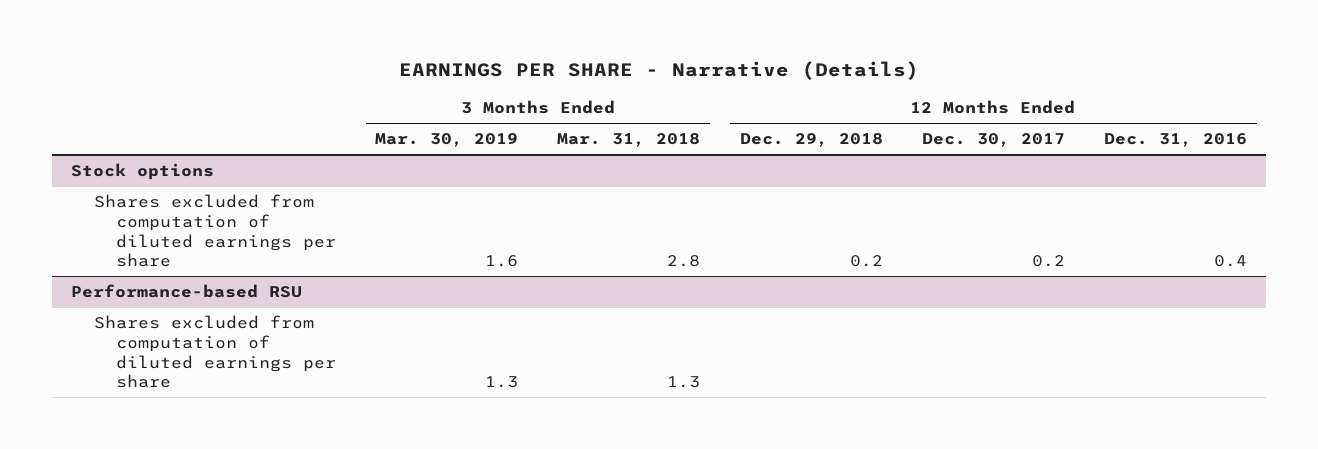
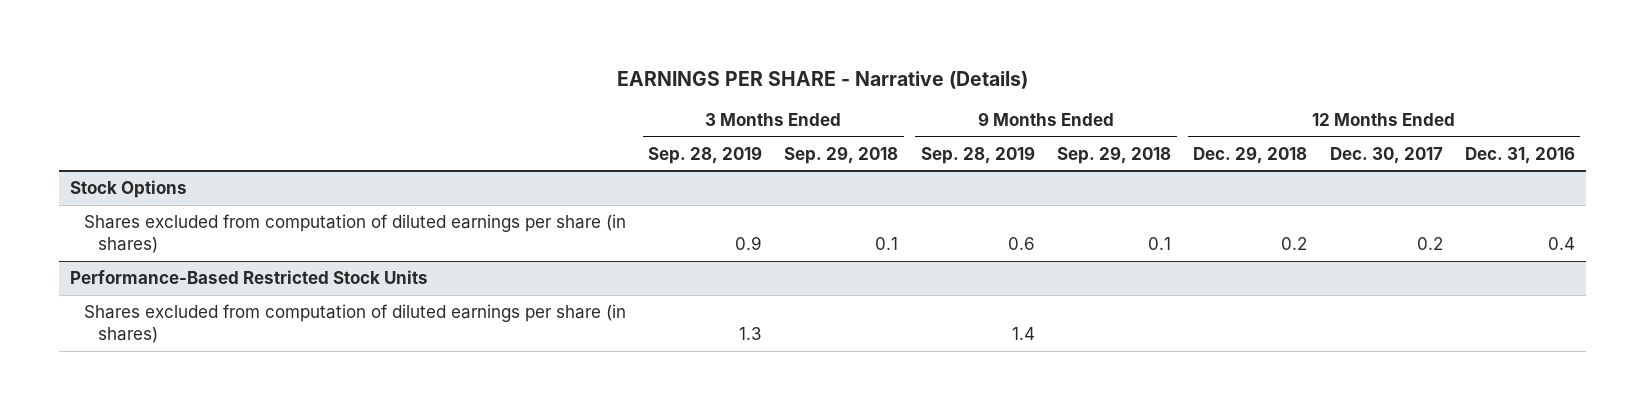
- | 3 Months Ended Mar. 30, 2019 | 3 Months Ended Mar. 31, 2018 | 12 Months Ended Dec. 29, 2018 | 12 Months Ended Dec. 30, 2017 | 12 Months Ended Dec. 31, 2016
+ | 3 Months Ended Sep. 28, 2019 | 3 Months Ended Sep. 29, 2018 | 9 Months Ended Sep. 28, 2019 | 9 Months Ended Sep. 29, 2018 | 12 Months Ended Dec. 29, 2018 | 12 Months Ended Dec. 30, 2017 | 12 Months Ended Dec. 31, 2016
- Stock options
- Shares excluded from computation of diluted earnings per share | 1.6 | 2.8 | 0.2 | 0.2 | 0.4
- Performance-based RSU
- Shares excluded from computation of diluted earnings per share | 1.3 | 1.3 | | |
+ Stock Options
+ Shares excluded from computation of diluted earnings per share (in shares) | 0.9 | 0.1 | 0.6 | 0.1 | 0.2 | 0.2 | 0.4
+ Performance-Based Restricted Stock Units
+ Shares excluded from computation of diluted earnings per share (in shares) | 1.3 | | 1.4 | | | |

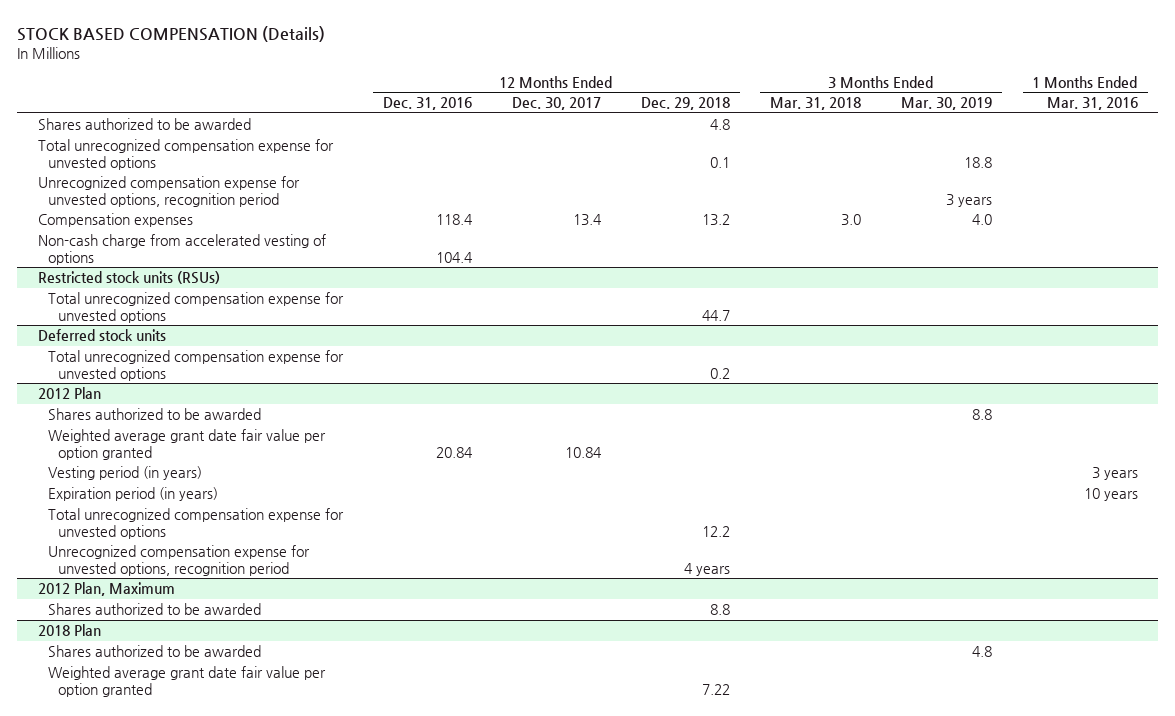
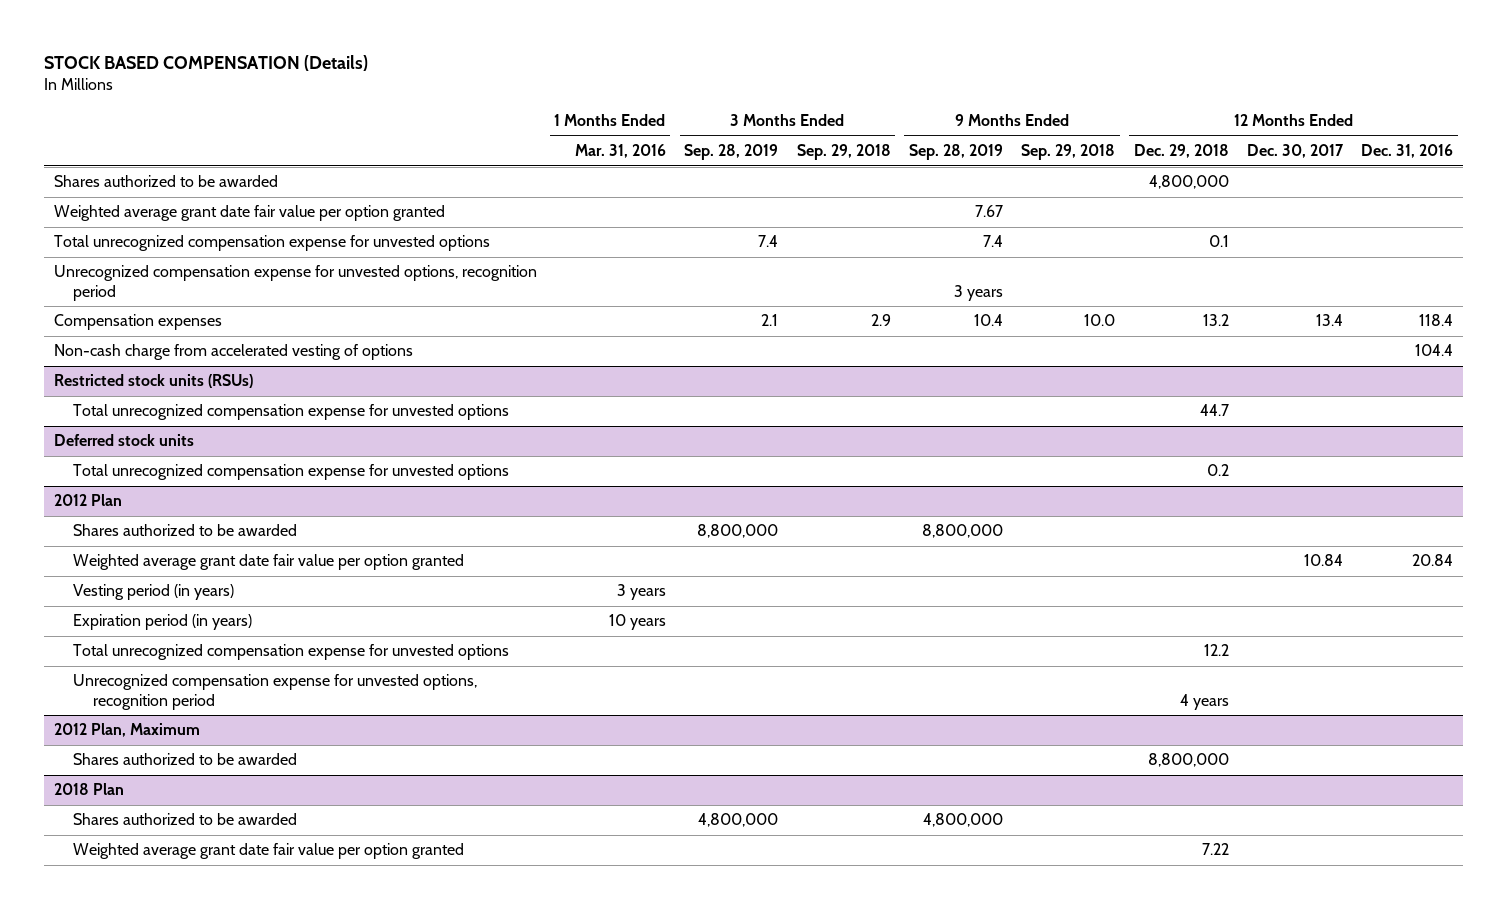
- | 12 Months Ended Dec. 31, 2016 | 12 Months Ended Dec. 30, 2017 | 12 Months Ended Dec. 29, 2018 | 3 Months Ended Mar. 31, 2018 | 3 Months Ended Mar. 30, 2019 | 1 Months Ended Mar. 31, 2016
+ | 1 Months Ended Mar. 31, 2016 | 3 Months Ended Sep. 28, 2019 | 3 Months Ended Sep. 29, 2018 | 9 Months Ended Sep. 28, 2019 | 9 Months Ended Sep. 29, 2018 | 12 Months Ended Dec. 29, 2018 | 12 Months Ended Dec. 30, 2017 | 12 Months Ended Dec. 31, 2016
- Shares authorized to be awarded | | | 4.8 | | |
+ Shares authorized to be awarded | | | | | | 4,800,000 | |
+ Weighted average grant date fair value per option granted | | | | 7.67 | | | |
@ 2012 Plan, Maximum
- Shares authorized to be awarded | | | 8.8 | | |
+ Shares authorized to be awarded | | | | | | 8,800,000 | |

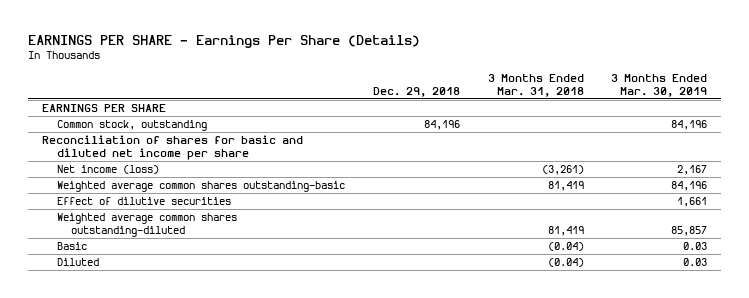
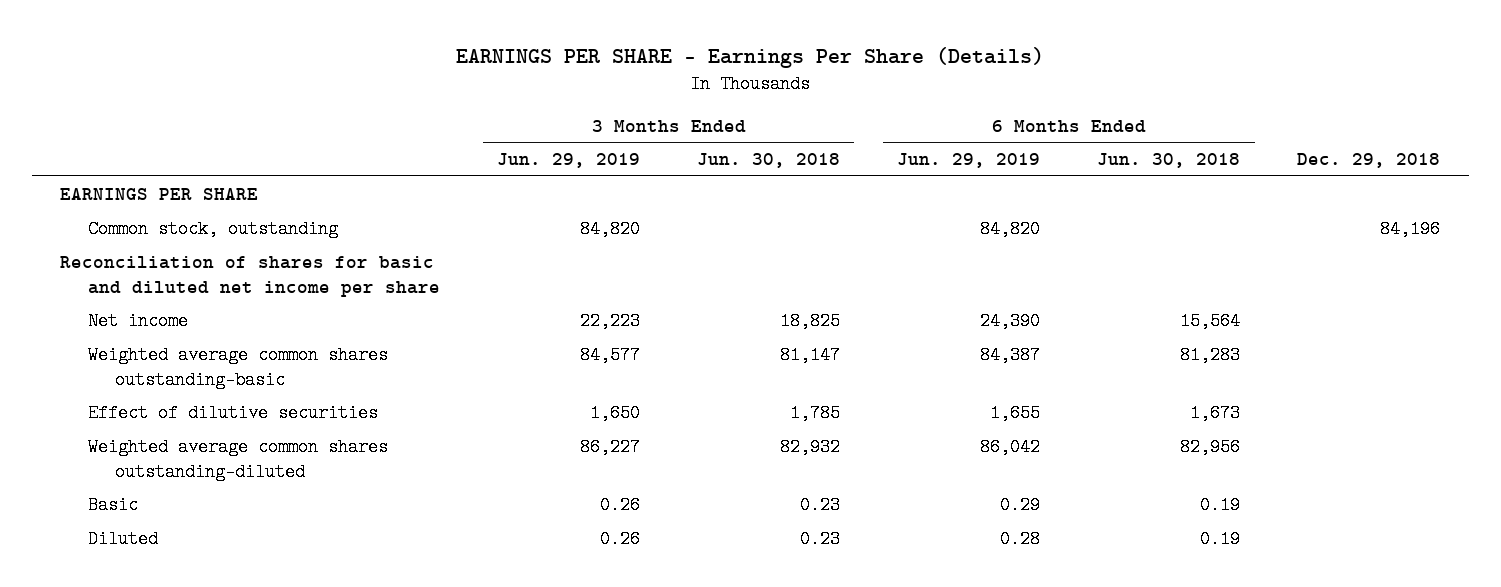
- | Dec. 29, 2018 | 3 Months Ended Mar. 31, 2018 | 3 Months Ended Mar. 30, 2019
+ | 3 Months Ended Jun. 29, 2019 | 3 Months Ended Jun. 30, 2018 | 6 Months Ended Jun. 29, 2019 | 6 Months Ended Jun. 30, 2018 | Dec. 29, 2018
- Net income (loss) | | (3,261) | 2,167
+ Net income | 22,223 | 18,825 | 24,390 | 15,564 |

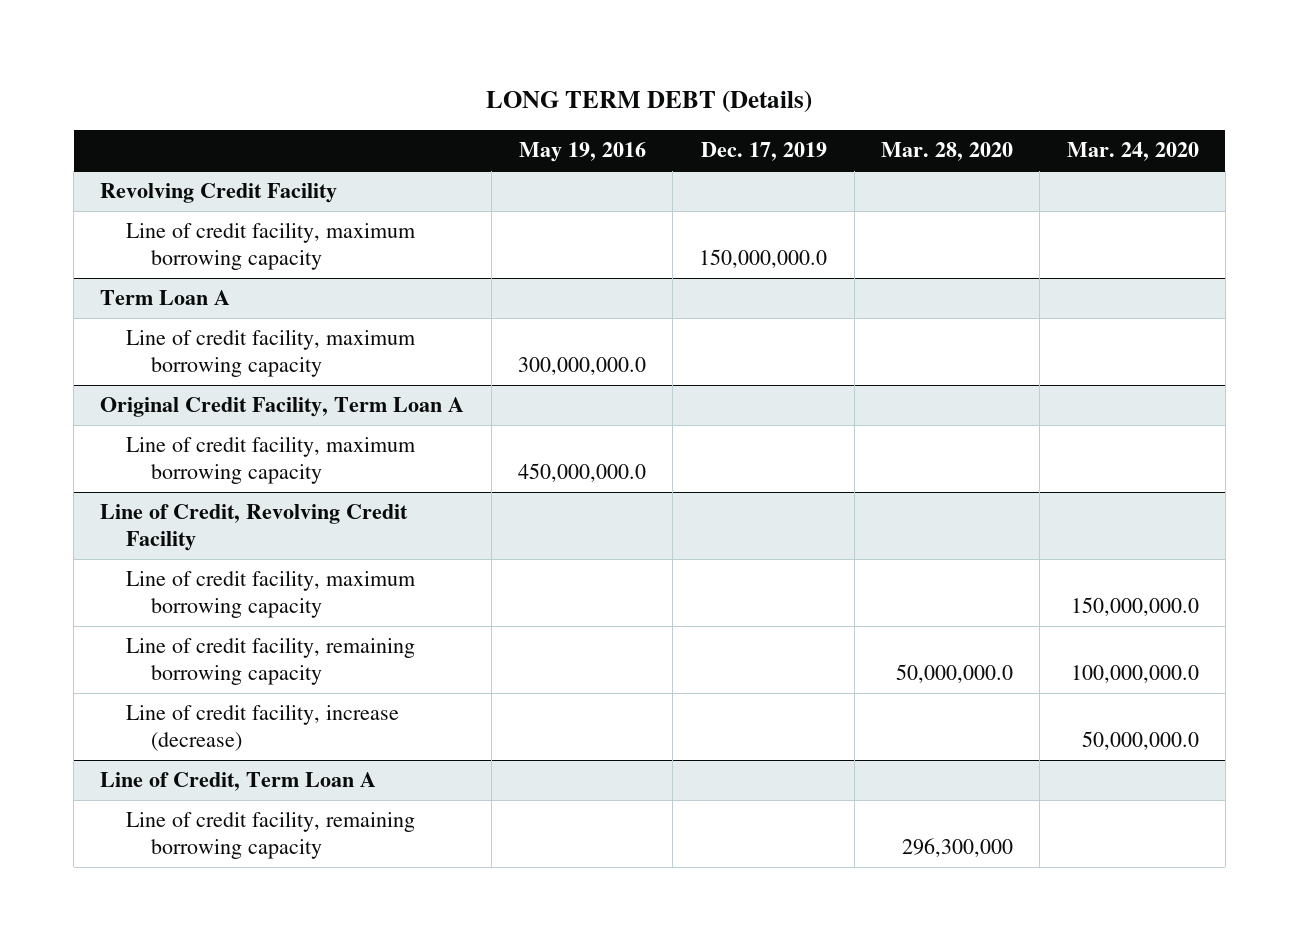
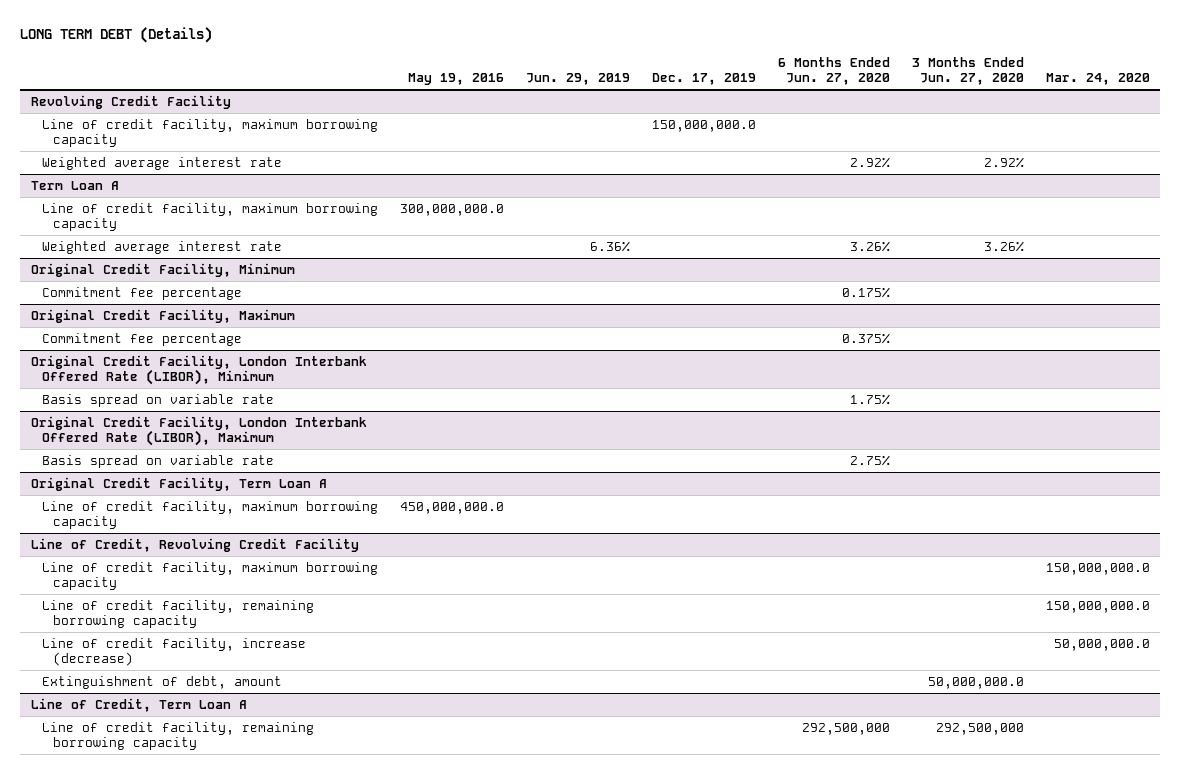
- | May 19, 2016 | Dec. 17, 2019 | Mar. 28, 2020 | Mar. 24, 2020
+ | May 19, 2016 | Jun. 29, 2019 | Dec. 17, 2019 | 6 Months Ended Jun. 27, 2020 | 3 Months Ended Jun. 27, 2020 | Mar. 24, 2020
@ Revolving Credit Facility
+ Weighted average interest rate | | | | 2.92% | 2.92% |
@ Term Loan A
+ Weighted average interest rate | | 6.36% | | 3.26% | 3.26% |
+ Original Credit Facility, Minimum
+ Commitment fee percentage | | | | 0.175% | |
+ Original Credit Facility, Maximum
+ Commitment fee percentage | | | | 0.375% | |
+ Original Credit Facility, London Interbank Offered Rate (LIBOR), Minimum
+ Basis spread on variable rate | | | | 1.75% | |
+ Original Credit Facility, London Interbank Offered Rate (LIBOR), Maximum
+ Basis spread on variable rate | | | | 2.75% | |
@ Line of Credit, Revolving Credit Facility
- Line of credit facility, remaining borrowing capacity | | | 50,000,000.0 | 100,000,000.0
+ Line of credit facility, remaining borrowing capacity | | | | | | 150,000,000.0
+ Extinguishment of debt, amount | | | | | 50,000,000.0 |

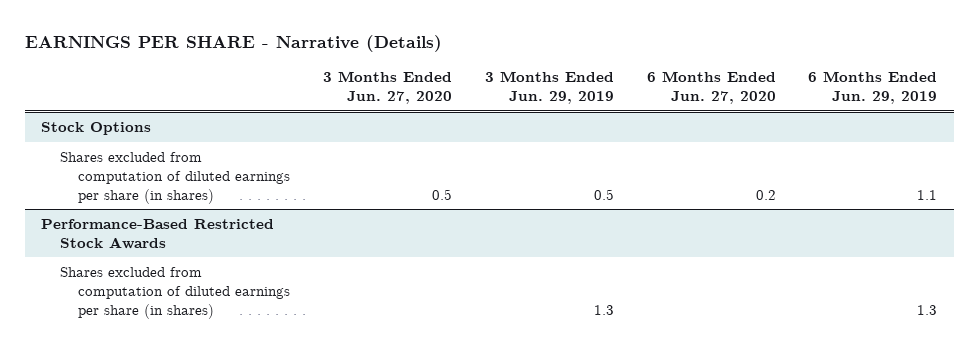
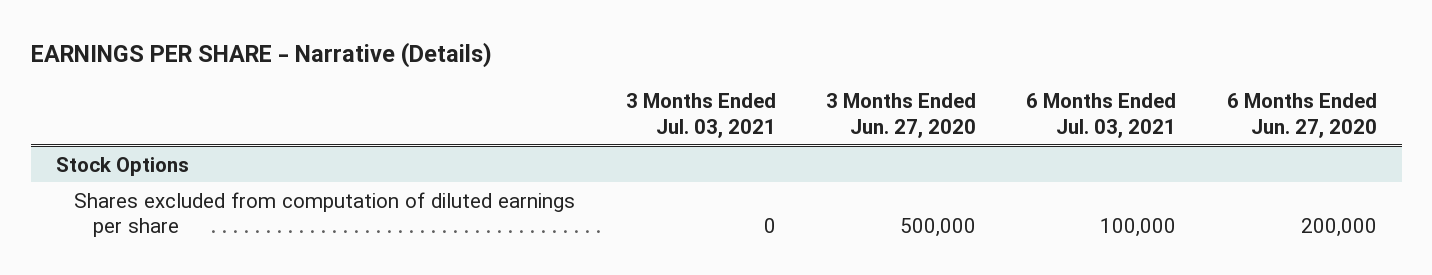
- | 3 Months Ended Jun. 27, 2020 | 3 Months Ended Jun. 29, 2019 | 6 Months Ended Jun. 27, 2020 | 6 Months Ended Jun. 29, 2019
+ | 3 Months Ended Jul. 03, 2021 | 3 Months Ended Jun. 27, 2020 | 6 Months Ended Jul. 03, 2021 | 6 Months Ended Jun. 27, 2020
@ Stock Options
- Shares excluded from computation of diluted earnings per share (in shares) | 0.5 | 0.5 | 0.2 | 1.1
- Performance-Based Restricted Stock Awards
- Shares excluded from computation of diluted earnings per share (in shares) | | 1.3 | | 1.3
@ Stock Options
+ Shares excluded from computation of diluted earnings per share | 0 | 500,000 | 100,000 | 200,000

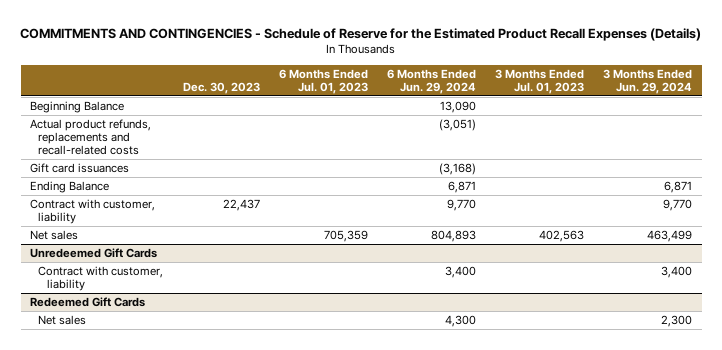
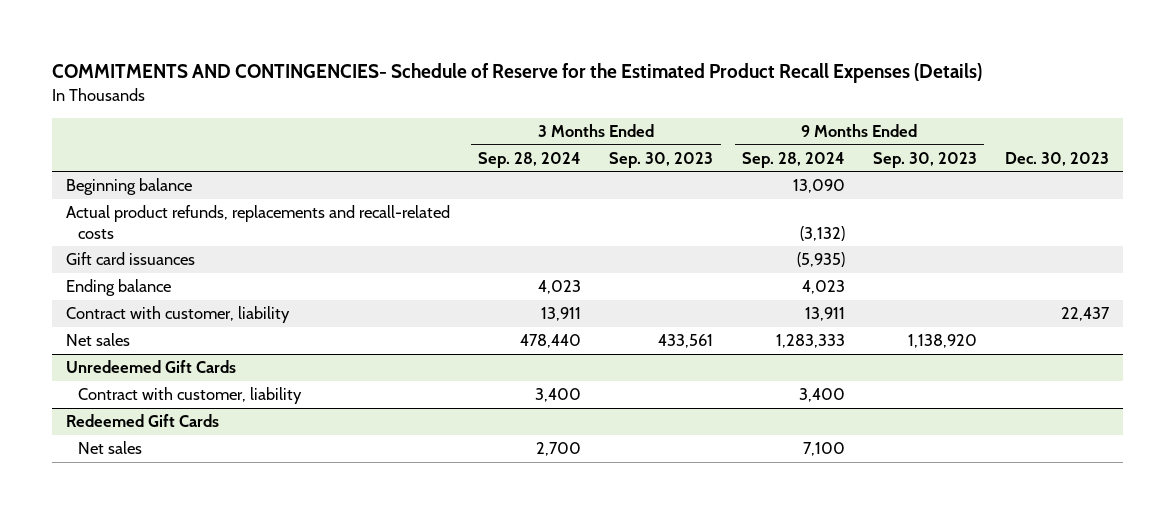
- COMMITMENTS AND CONTINGENCIES - Schedule of Reserve for the Estimated Product Recall Expenses (Details)
+ COMMITMENTS AND CONTINGENCIES- Schedule of Reserve for the Estimated Product Recall Expenses (Details)
- | Dec. 30, 2023 | 6 Months Ended Jul. 01, 2023 | 6 Months Ended Jun. 29, 2024 | 3 Months Ended Jul. 01, 2023 | 3 Months Ended Jun. 29, 2024
+ | 3 Months Ended Sep. 28, 2024 | 3 Months Ended Sep. 30, 2023 | 9 Months Ended Sep. 28, 2024 | 9 Months Ended Sep. 30, 2023 | Dec. 30, 2023
- Beginning Balance | | | 13,090 | |
+ Beginning balance | | | 13,090 | |
- Ending Balance | | | 6,871 | | 6,871
+ Ending balance | 4,023 | | 4,023 | |

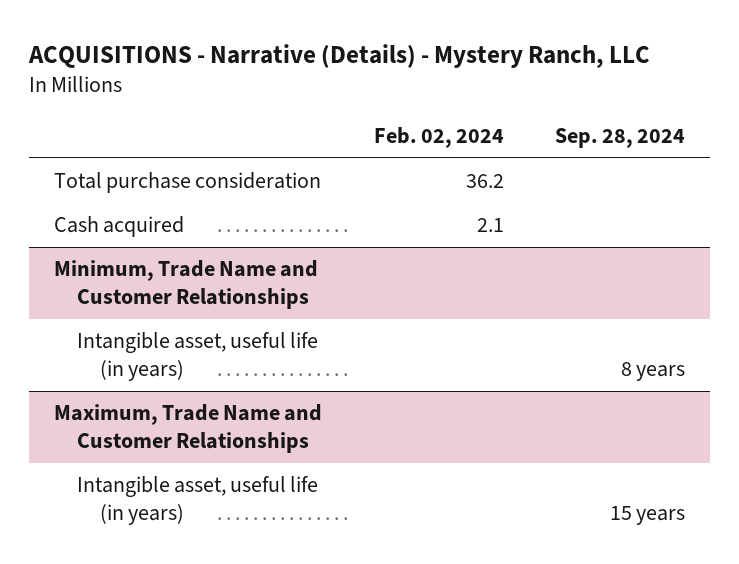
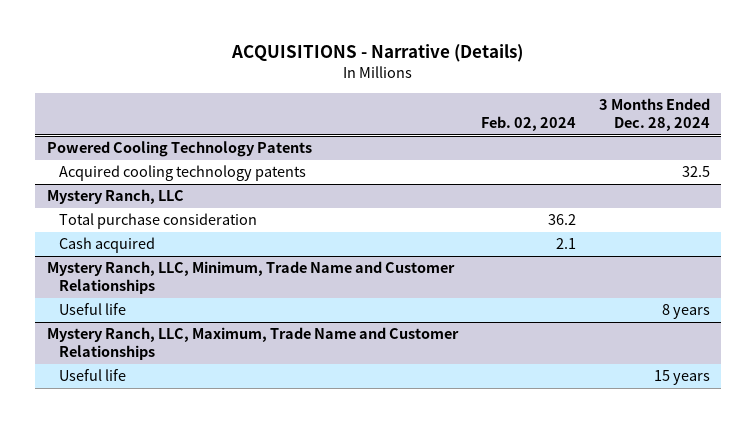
- ACQUISITIONS - Narrative (Details) - Mystery Ranch, LLC
+ ACQUISITIONS - Narrative (Details)
- | Feb. 02, 2024 | Sep. 28, 2024
+ | Feb. 02, 2024 | 3 Months Ended Dec. 28, 2024
+ Powered Cooling Technology Patents
+ Acquired cooling technology patents | | 32.5
+ Mystery Ranch, LLC
- Minimum, Trade Name and Customer Relationships
- Intangible asset, useful life (in years) | | 8 years
- Maximum, Trade Name and Customer Relationships
- Intangible asset, useful life (in years) | | 15 years
+ Mystery Ranch, LLC, Minimum, Trade Name and Customer Relationships
+ Useful life | | 8 years
+ Mystery Ranch, LLC, Maximum, Trade Name and Customer Relationships
+ Useful life | | 15 years

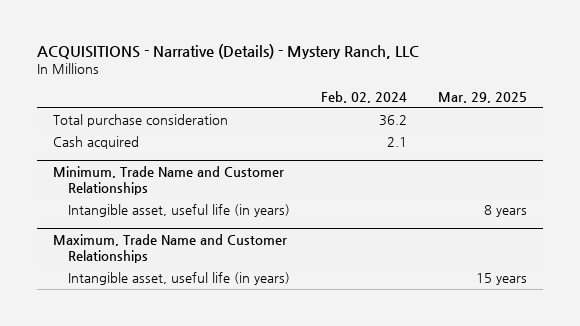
- ACQUISITIONS - Narrative (Details)
+ ACQUISITIONS - Narrative (Details) - Mystery Ranch, LLC
- | Feb. 02, 2024 | 3 Months Ended Dec. 28, 2024
+ | Feb. 02, 2024 | Mar. 29, 2025
- Powered Cooling Technology Patents
- Acquired cooling technology patents | | 32.5
- Mystery Ranch, LLC
- Mystery Ranch, LLC, Minimum, Trade Name and Customer Relationships
- Useful life | | 8 years
- Mystery Ranch, LLC, Maximum, Trade Name and Customer Relationships
- Useful life | | 15 years
+ Minimum, Trade Name and Customer Relationships
+ Intangible asset, useful life (in years) | | 8 years
+ Maximum, Trade Name and Customer Relationships
+ Intangible asset, useful life (in years) | | 15 years

